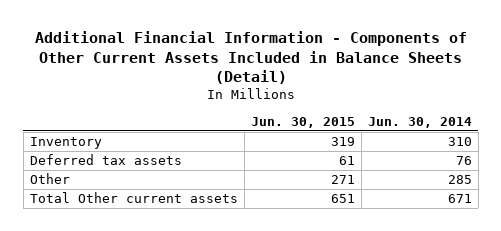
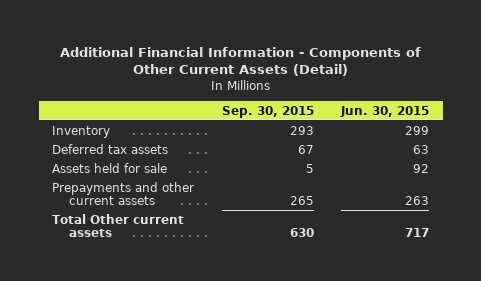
- Additional Financial Information - Components of Other Current Assets Included in Balance Sheets (Detail)
+ Additional Financial Information - Components of Other Current Assets (Detail)
- | Jun. 30, 2015 | Jun. 30, 2014
+ | Sep. 30, 2015 | Jun. 30, 2015
- Inventory | 319 | 310
- Deferred tax assets | 61 | 76
- Other | 271 | 285
- Total Other current assets | 651 | 671
+ Inventory | 293 | 299
+ Deferred tax assets | 67 | 63
+ Assets held for sale | 5 | 92
+ Prepayments and other current assets | 265 | 263
+ Total Other current assets | 630 | 717

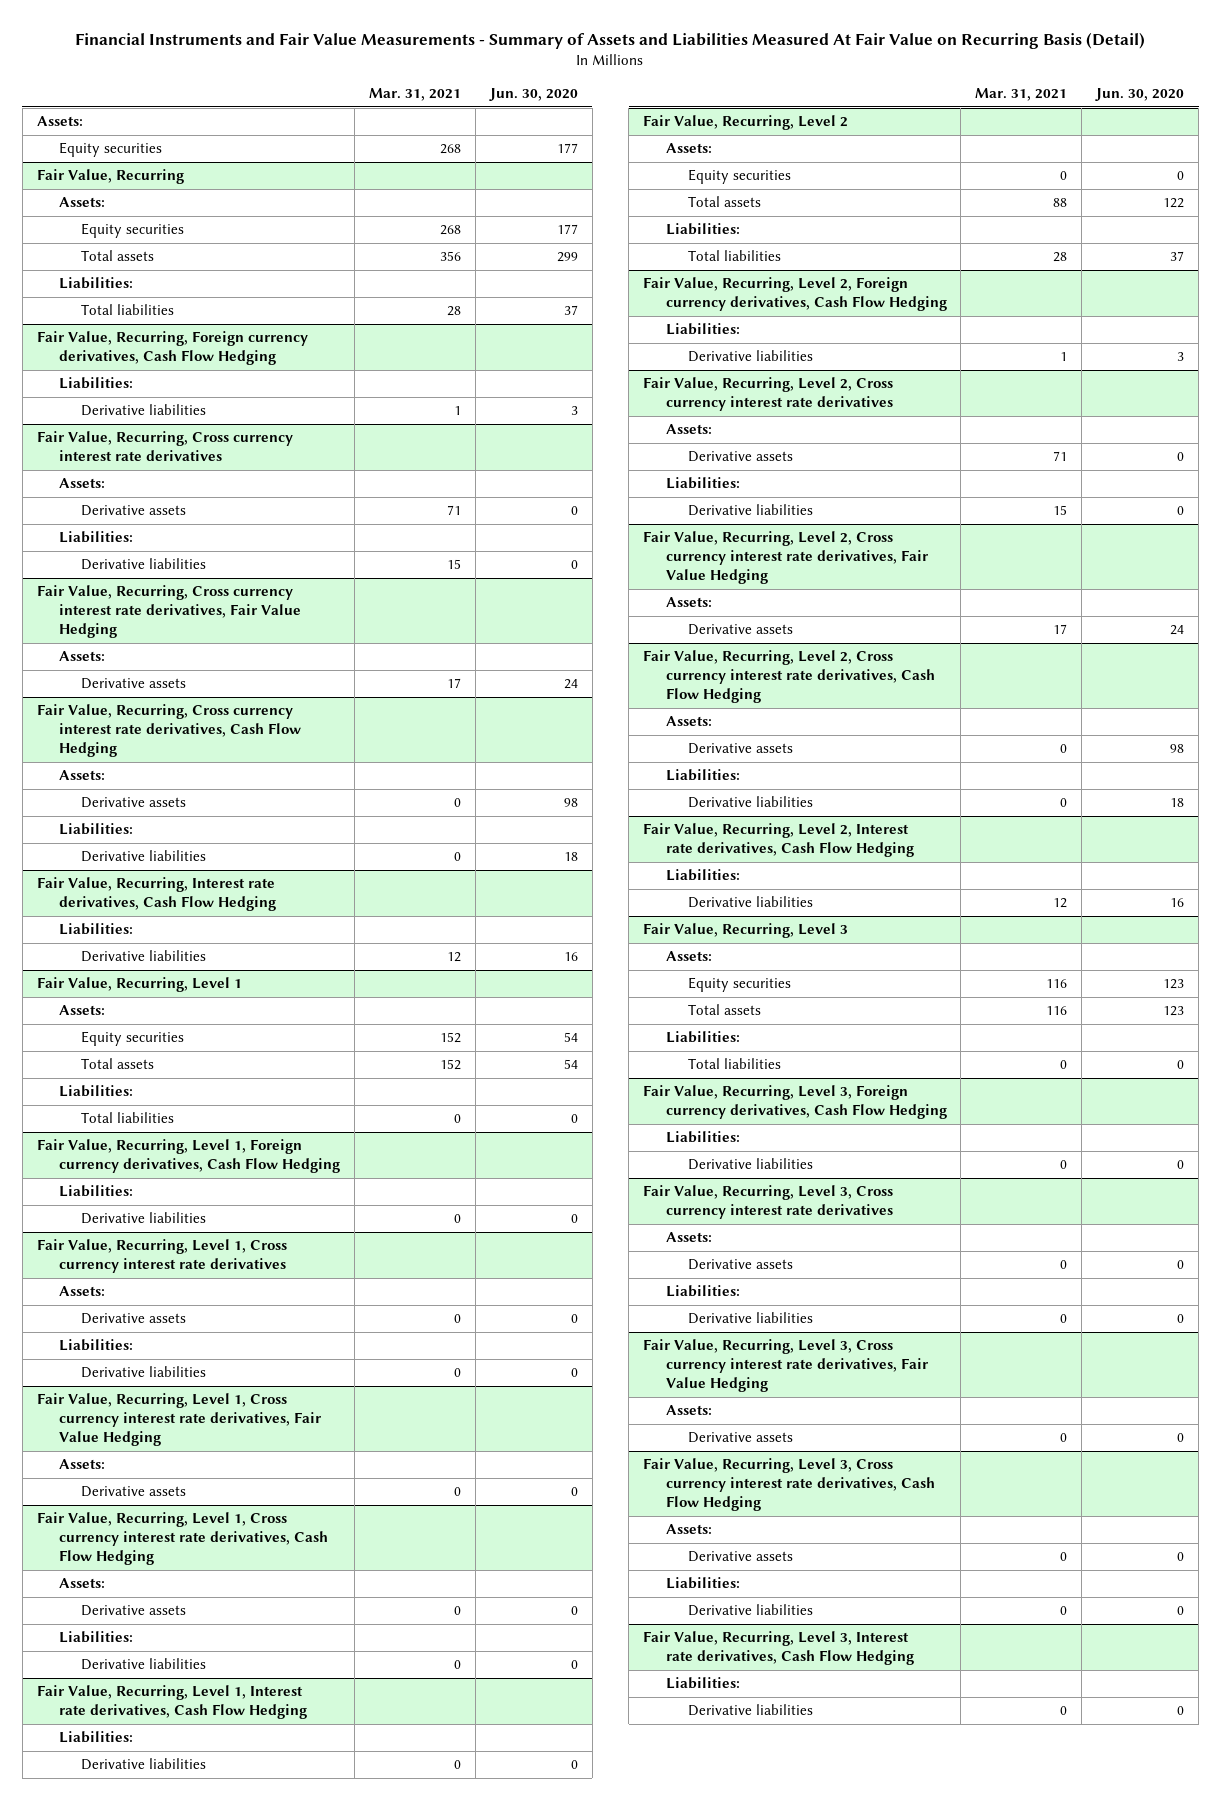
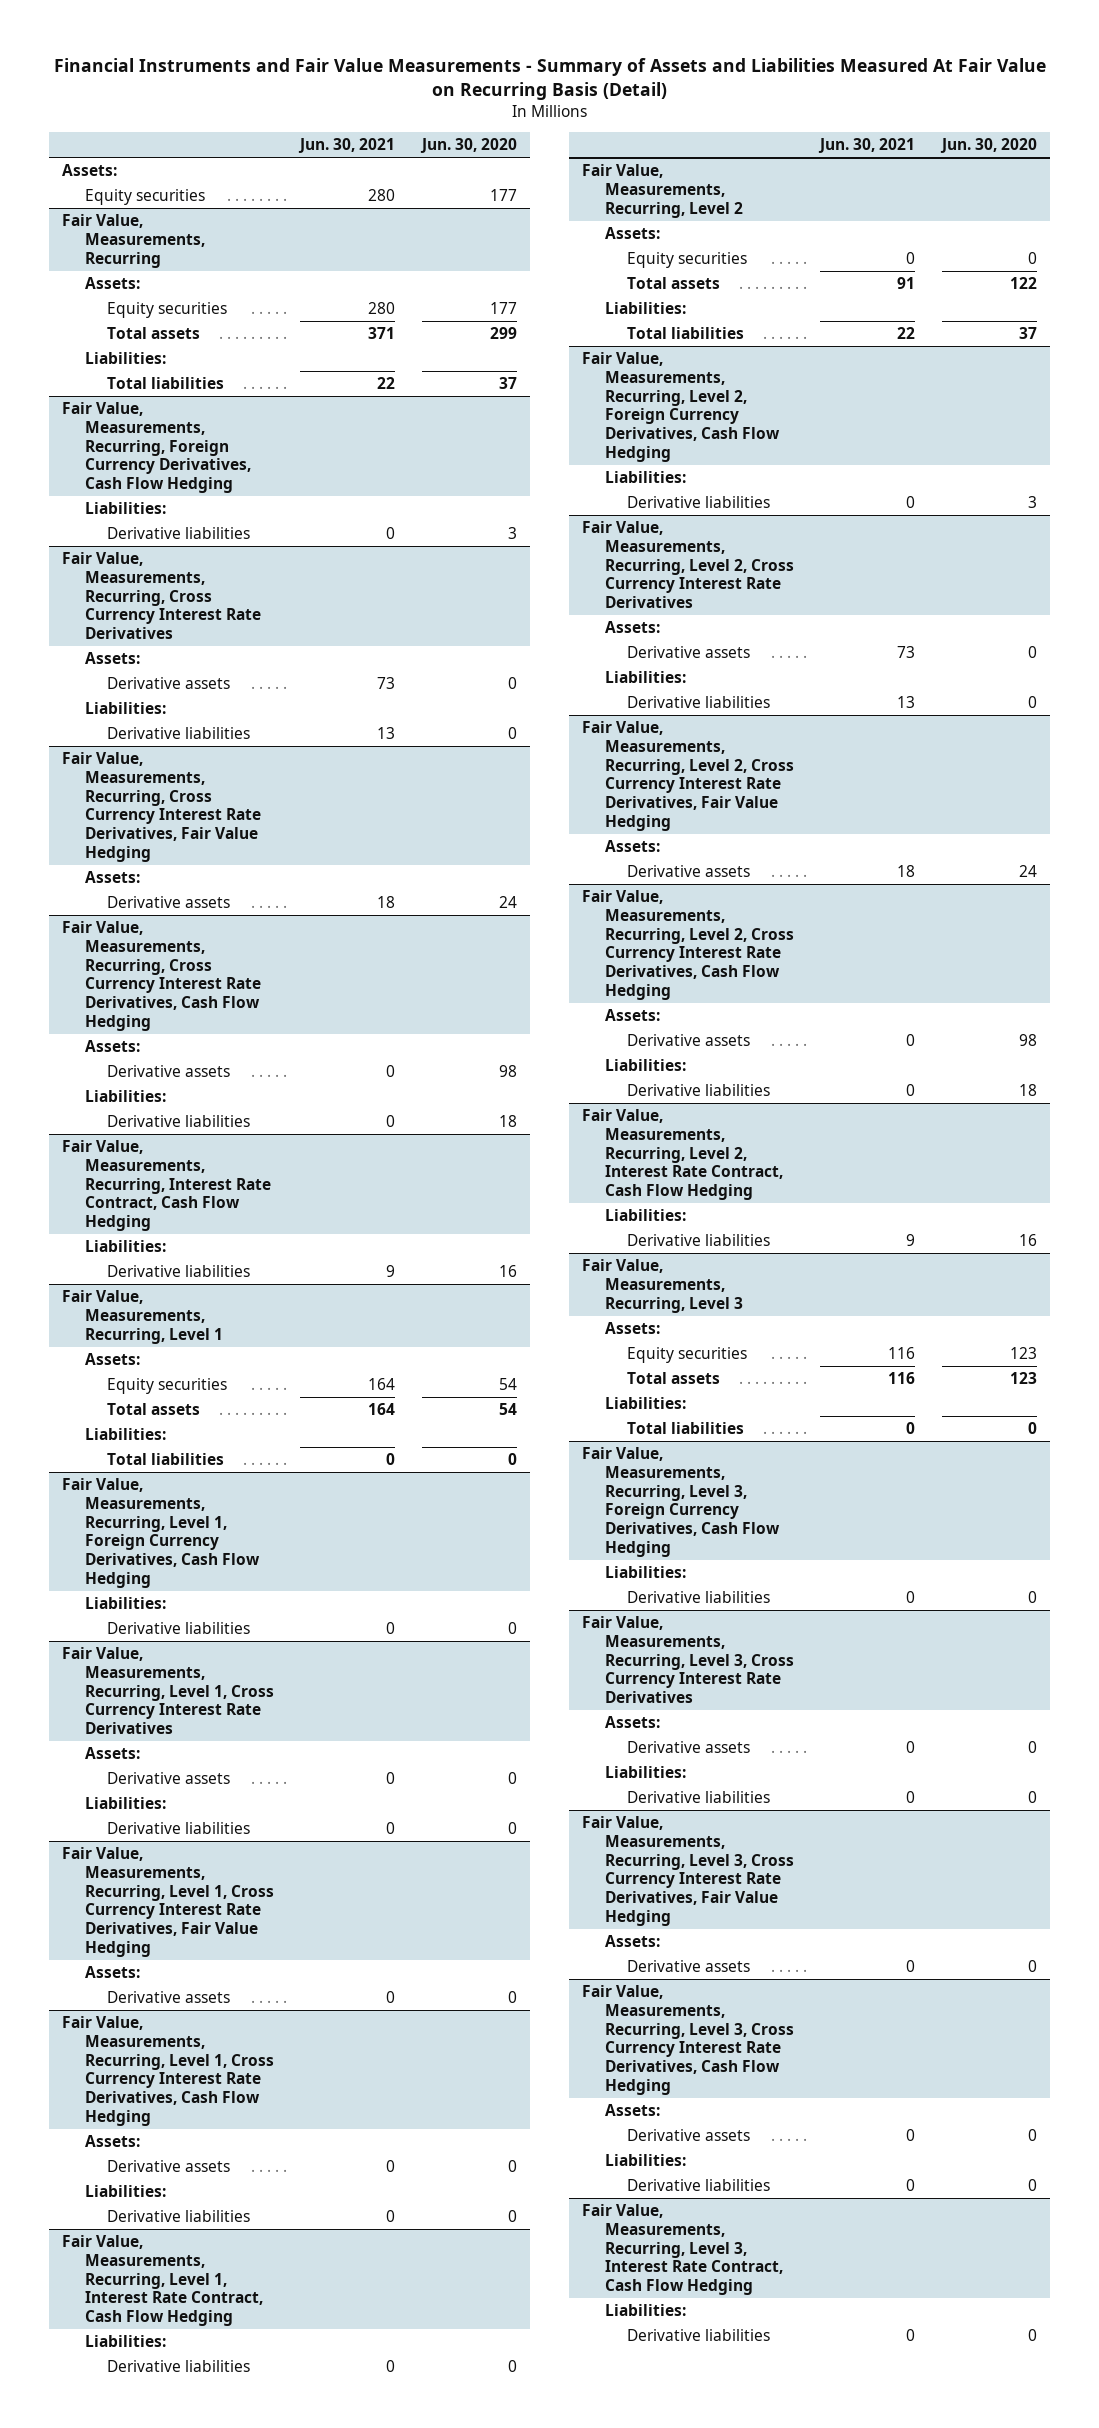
- | Mar. 31, 2021 | Jun. 30, 2020
+ | Jun. 30, 2021 | Jun. 30, 2020
- Fair Value, Recurring
+ Fair Value, Measurements, Recurring
- Fair Value, Recurring, Foreign currency derivatives, Cash Flow Hedging
+ Fair Value, Measurements, Recurring, Foreign Currency Derivatives, Cash Flow Hedging
- Fair Value, Recurring, Cross currency interest rate derivatives
+ Fair Value, Measurements, Recurring, Cross Currency Interest Rate Derivatives
- Fair Value, Recurring, Cross currency interest rate derivatives, Fair Value Hedging
+ Fair Value, Measurements, Recurring, Cross Currency Interest Rate Derivatives, Fair Value Hedging
- Fair Value, Recurring, Cross currency interest rate derivatives, Cash Flow Hedging
+ Fair Value, Measurements, Recurring, Cross Currency Interest Rate Derivatives, Cash Flow Hedging
- Fair Value, Recurring, Interest rate derivatives, Cash Flow Hedging
+ Fair Value, Measurements, Recurring, Interest Rate Contract, Cash Flow Hedging
- Fair Value, Recurring, Level 1
+ Fair Value, Measurements, Recurring, Level 1
- Fair Value, Recurring, Level 1, Foreign currency derivatives, Cash Flow Hedging
+ Fair Value, Measurements, Recurring, Level 1, Foreign Currency Derivatives, Cash Flow Hedging
- Fair Value, Recurring, Level 1, Cross currency interest rate derivatives
+ Fair Value, Measurements, Recurring, Level 1, Cross Currency Interest Rate Derivatives
- Fair Value, Recurring, Level 1, Cross currency interest rate derivatives, Fair Value Hedging
+ Fair Value, Measurements, Recurring, Level 1, Cross Currency Interest Rate Derivatives, Fair Value Hedging
- Fair Value, Recurring, Level 1, Cross currency interest rate derivatives, Cash Flow Hedging
+ Fair Value, Measurements, Recurring, Level 1, Cross Currency Interest Rate Derivatives, Cash Flow Hedging
- Fair Value, Recurring, Level 1, Interest rate derivatives, Cash Flow Hedging
+ Fair Value, Measurements, Recurring, Level 1, Interest Rate Contract, Cash Flow Hedging
- Fair Value, Recurring, Level 2
+ Fair Value, Measurements, Recurring, Level 2
- Fair Value, Recurring, Level 2, Foreign currency derivatives, Cash Flow Hedging
+ Fair Value, Measurements, Recurring, Level 2, Foreign Currency Derivatives, Cash Flow Hedging
- Fair Value, Recurring, Level 2, Cross currency interest rate derivatives
+ Fair Value, Measurements, Recurring, Level 2, Cross Currency Interest Rate Derivatives
- Fair Value, Recurring, Level 2, Cross currency interest rate derivatives, Fair Value Hedging
+ Fair Value, Measurements, Recurring, Level 2, Cross Currency Interest Rate Derivatives, Fair Value Hedging
- Fair Value, Recurring, Level 2, Cross currency interest rate derivatives, Cash Flow Hedging
+ Fair Value, Measurements, Recurring, Level 2, Cross Currency Interest Rate Derivatives, Cash Flow Hedging
- Fair Value, Recurring, Level 2, Interest rate derivatives, Cash Flow Hedging
+ Fair Value, Measurements, Recurring, Level 2, Interest Rate Contract, Cash Flow Hedging
- Fair Value, Recurring, Level 3
+ Fair Value, Measurements, Recurring, Level 3
- Fair Value, Recurring, Level 3, Foreign currency derivatives, Cash Flow Hedging
+ Fair Value, Measurements, Recurring, Level 3, Foreign Currency Derivatives, Cash Flow Hedging
- Fair Value, Recurring, Level 3, Cross currency interest rate derivatives
+ Fair Value, Measurements, Recurring, Level 3, Cross Currency Interest Rate Derivatives
- Fair Value, Recurring, Level 3, Cross currency interest rate derivatives, Fair Value Hedging
+ Fair Value, Measurements, Recurring, Level 3, Cross Currency Interest Rate Derivatives, Fair Value Hedging
- Fair Value, Recurring, Level 3, Cross currency interest rate derivatives, Cash Flow Hedging
+ Fair Value, Measurements, Recurring, Level 3, Cross Currency Interest Rate Derivatives, Cash Flow Hedging
- Fair Value, Recurring, Level 3, Interest rate derivatives, Cash Flow Hedging
+ Fair Value, Measurements, Recurring, Level 3, Interest Rate Contract, Cash Flow Hedging

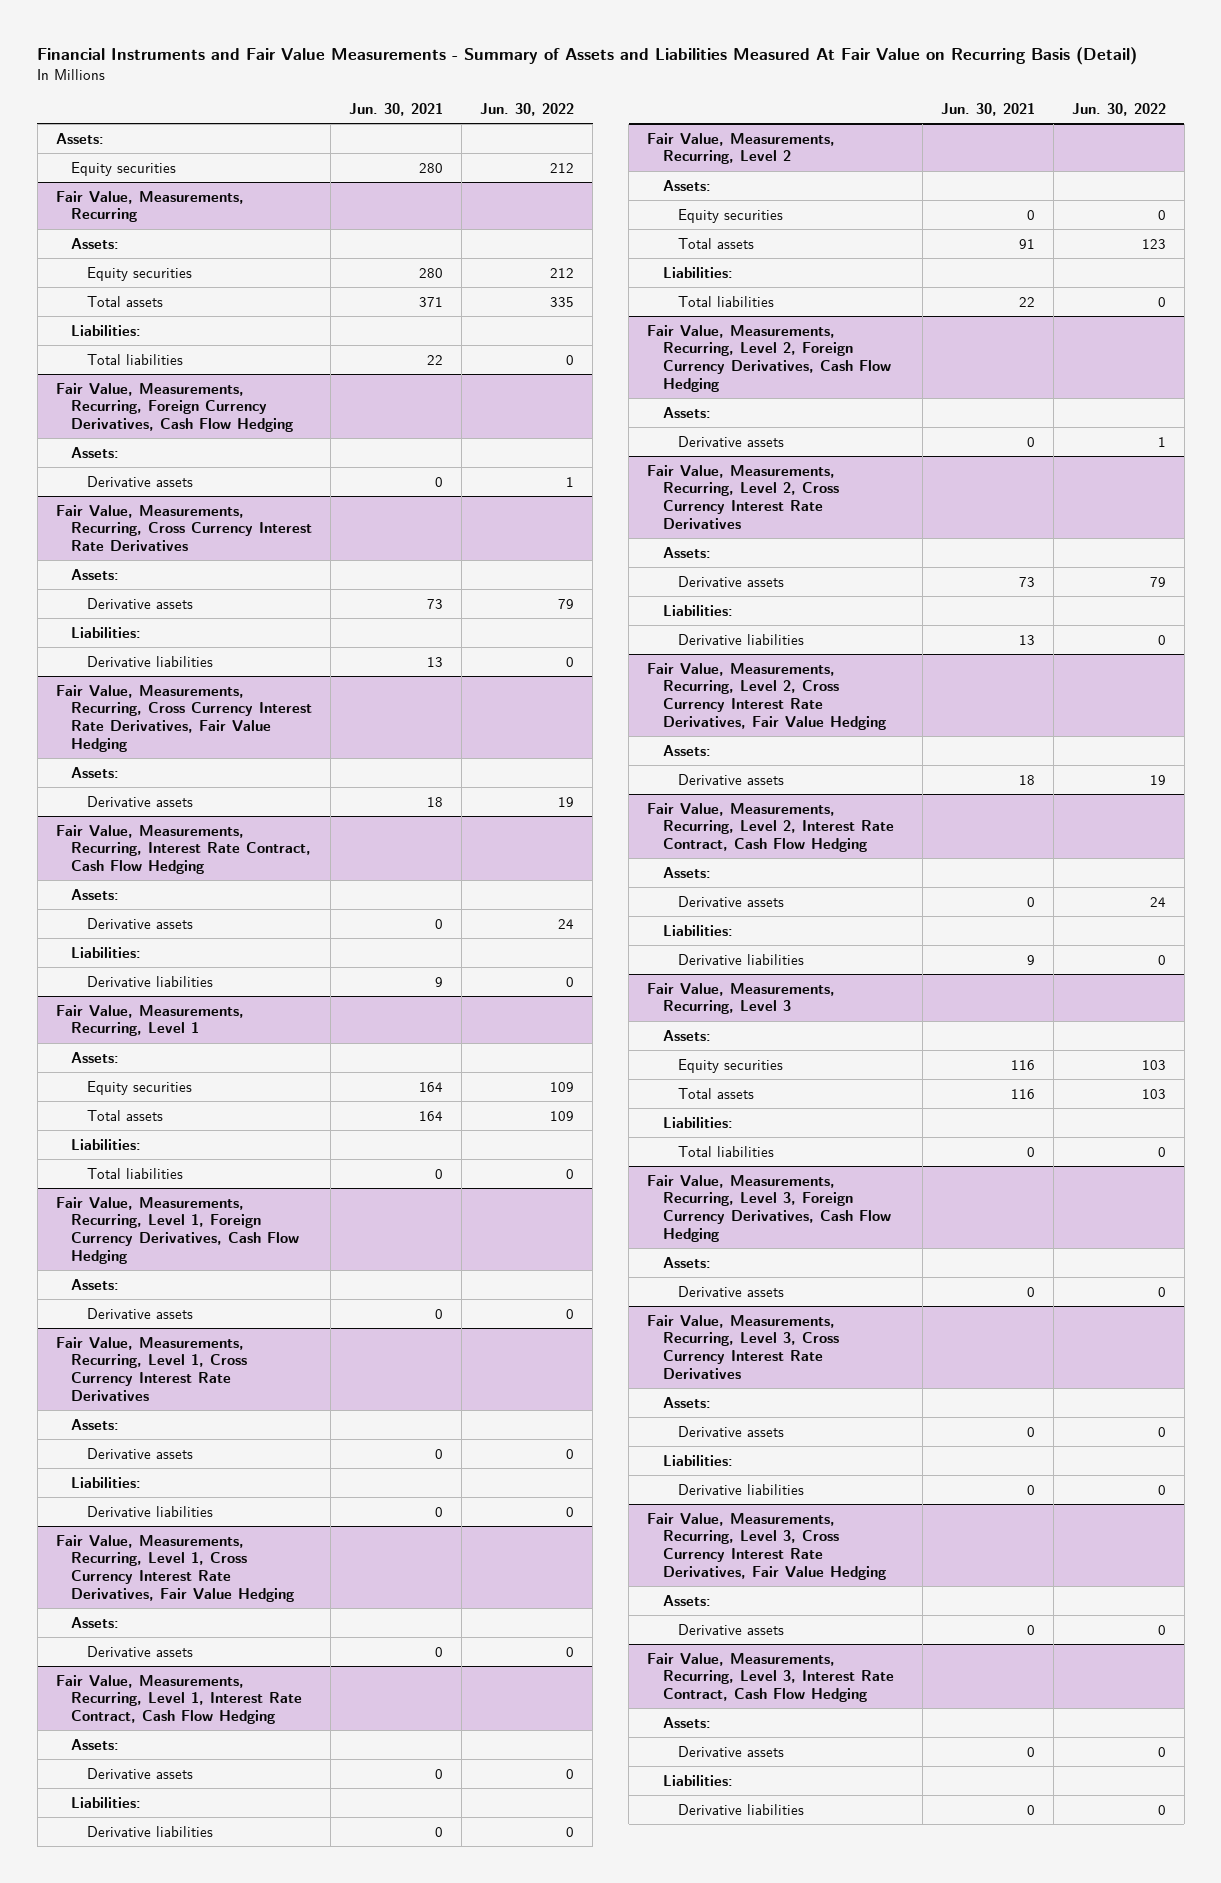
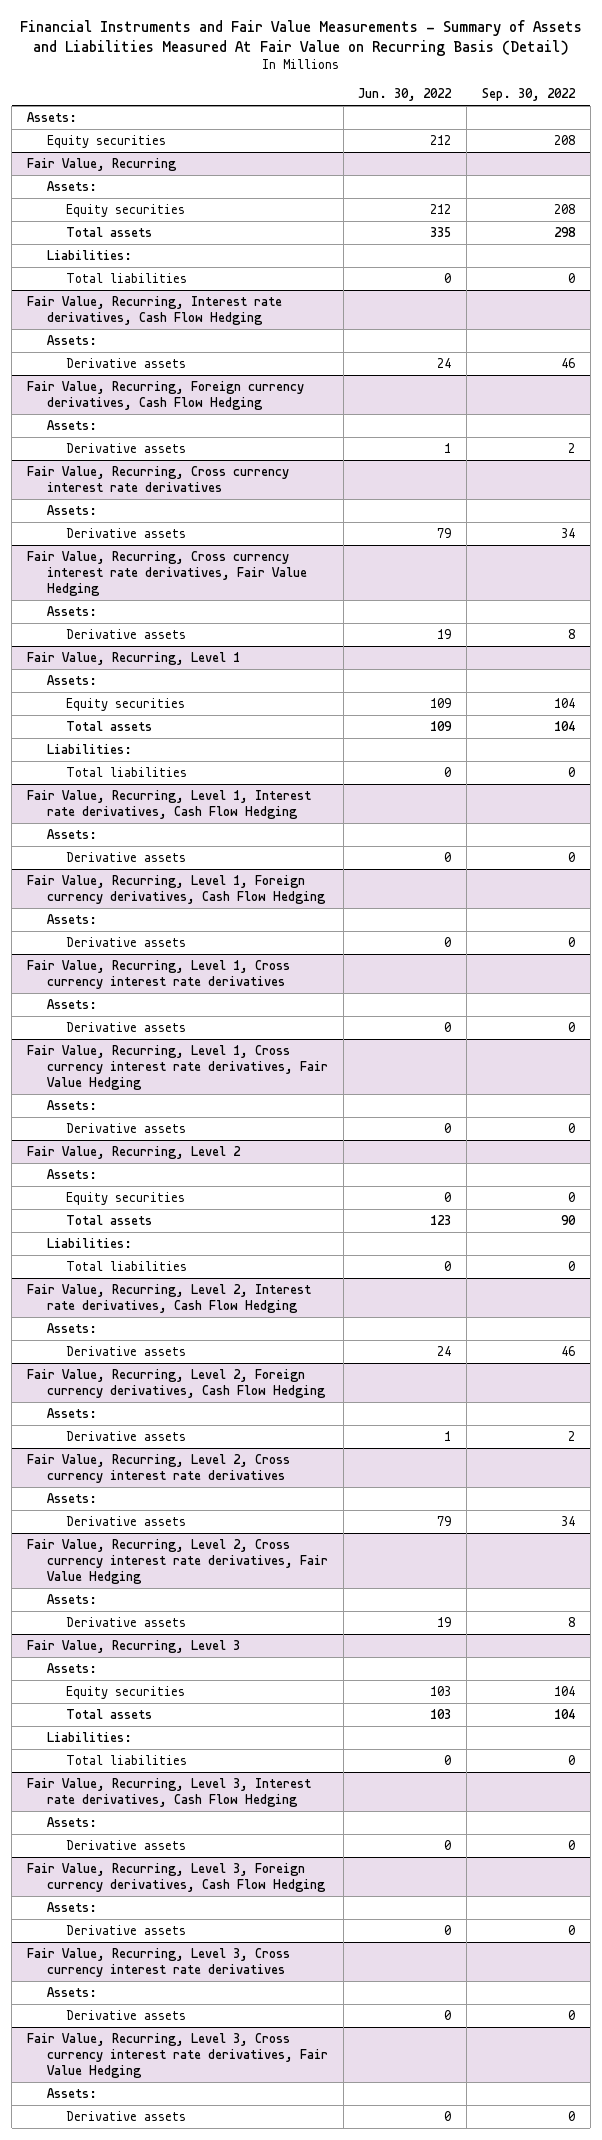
- | Jun. 30, 2021 | Jun. 30, 2022
+ | Jun. 30, 2022 | Sep. 30, 2022
- Fair Value, Measurements, Recurring
+ Fair Value, Recurring
- Fair Value, Measurements, Recurring, Foreign Currency Derivatives, Cash Flow Hedging
+ Fair Value, Recurring, Interest rate derivatives, Cash Flow Hedging
+ Derivative assets | 24 | 46
+ Fair Value, Recurring, Foreign currency derivatives, Cash Flow Hedging
+ Assets:
- Fair Value, Measurements, Recurring, Cross Currency Interest Rate Derivatives
+ Fair Value, Recurring, Cross currency interest rate derivatives
- Liabilities:
- Derivative liabilities | 13 | 0
- Fair Value, Measurements, Recurring, Cross Currency Interest Rate Derivatives, Fair Value Hedging
+ Fair Value, Recurring, Cross currency interest rate derivatives, Fair Value Hedging
- Fair Value, Measurements, Recurring, Interest Rate Contract, Cash Flow Hedging
- Assets:
- Derivative assets | 0 | 24
- Liabilities:
- Derivative liabilities | 9 | 0
- Fair Value, Measurements, Recurring, Level 1
+ Fair Value, Recurring, Level 1
- Fair Value, Measurements, Recurring, Level 1, Foreign Currency Derivatives, Cash Flow Hedging
+ Fair Value, Recurring, Level 1, Interest rate derivatives, Cash Flow Hedging
- Fair Value, Measurements, Recurring, Level 1, Cross Currency Interest Rate Derivatives
+ Fair Value, Recurring, Level 1, Foreign currency derivatives, Cash Flow Hedging
- Liabilities:
- Derivative liabilities | 0 | 0
- Fair Value, Measurements, Recurring, Level 1, Cross Currency Interest Rate Derivatives, Fair Value Hedging
+ Fair Value, Recurring, Level 1, Cross currency interest rate derivatives
- Fair Value, Measurements, Recurring, Level 1, Interest Rate Contract, Cash Flow Hedging
+ Fair Value, Recurring, Level 1, Cross currency interest rate derivatives, Fair Value Hedging
- Liabilities:
- Derivative liabilities | 0 | 0
- Fair Value, Measurements, Recurring, Level 2
+ Fair Value, Recurring, Level 2
- Fair Value, Measurements, Recurring, Level 2, Foreign Currency Derivatives, Cash Flow Hedging
+ Fair Value, Recurring, Level 2, Interest rate derivatives, Cash Flow Hedging
+ Derivative assets | 24 | 46
+ Fair Value, Recurring, Level 2, Foreign currency derivatives, Cash Flow Hedging
+ Assets:
- Fair Value, Measurements, Recurring, Level 2, Cross Currency Interest Rate Derivatives
+ Fair Value, Recurring, Level 2, Cross currency interest rate derivatives
- Liabilities:
- Derivative liabilities | 13 | 0
- Fair Value, Measurements, Recurring, Level 2, Cross Currency Interest Rate Derivatives, Fair Value Hedging
+ Fair Value, Recurring, Level 2, Cross currency interest rate derivatives, Fair Value Hedging
- Fair Value, Measurements, Recurring, Level 2, Interest Rate Contract, Cash Flow Hedging
- Assets:
- Derivative assets | 0 | 24
- Liabilities:
- Derivative liabilities | 9 | 0
- Fair Value, Measurements, Recurring, Level 3
+ Fair Value, Recurring, Level 3
- Fair Value, Measurements, Recurring, Level 3, Foreign Currency Derivatives, Cash Flow Hedging
+ Fair Value, Recurring, Level 3, Interest rate derivatives, Cash Flow Hedging
- Fair Value, Measurements, Recurring, Level 3, Cross Currency Interest Rate Derivatives
+ Fair Value, Recurring, Level 3, Foreign currency derivatives, Cash Flow Hedging
- Liabilities:
- Derivative liabilities | 0 | 0
- Fair Value, Measurements, Recurring, Level 3, Cross Currency Interest Rate Derivatives, Fair Value Hedging
+ Fair Value, Recurring, Level 3, Cross currency interest rate derivatives
- Fair Value, Measurements, Recurring, Level 3, Interest Rate Contract, Cash Flow Hedging
+ Fair Value, Recurring, Level 3, Cross currency interest rate derivatives, Fair Value Hedging
- Liabilities:
- Derivative liabilities | 0 | 0

